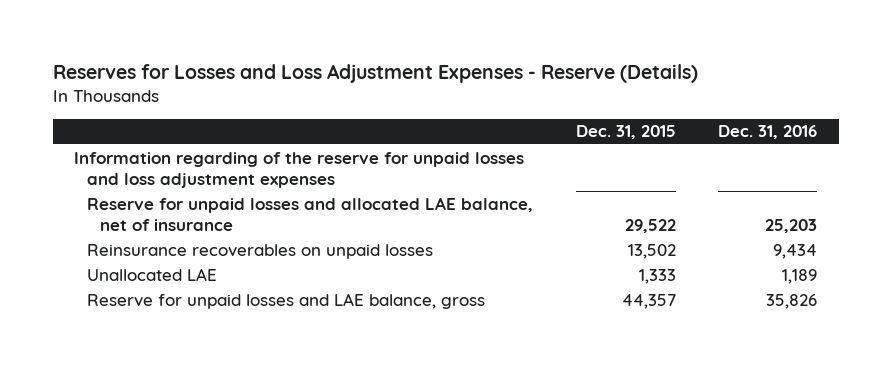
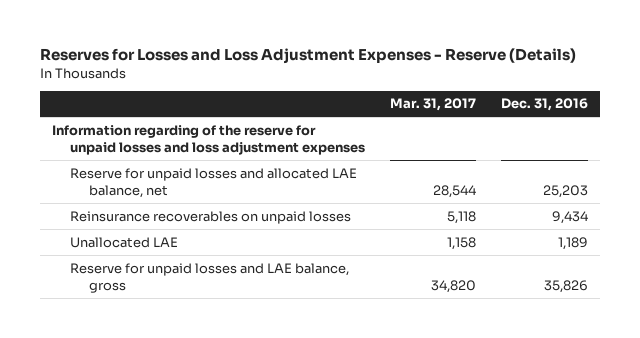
- | Dec. 31, 2015 | Dec. 31, 2016
+ | Mar. 31, 2017 | Dec. 31, 2016
- Reserve for unpaid losses and allocated LAE balance, net of insurance | 29,522 | 25,203
+ Reserve for unpaid losses and allocated LAE balance, net | 28,544 | 25,203

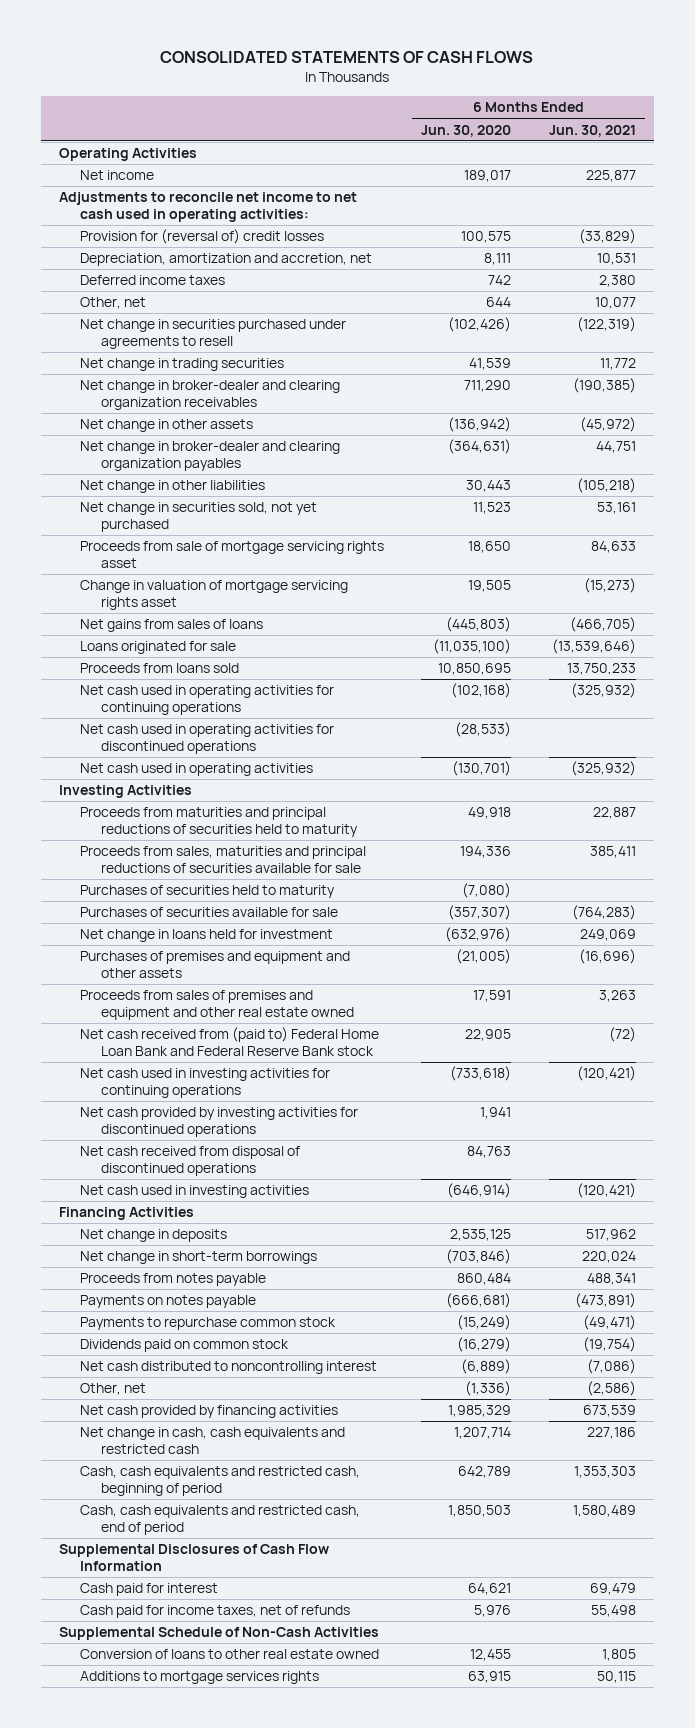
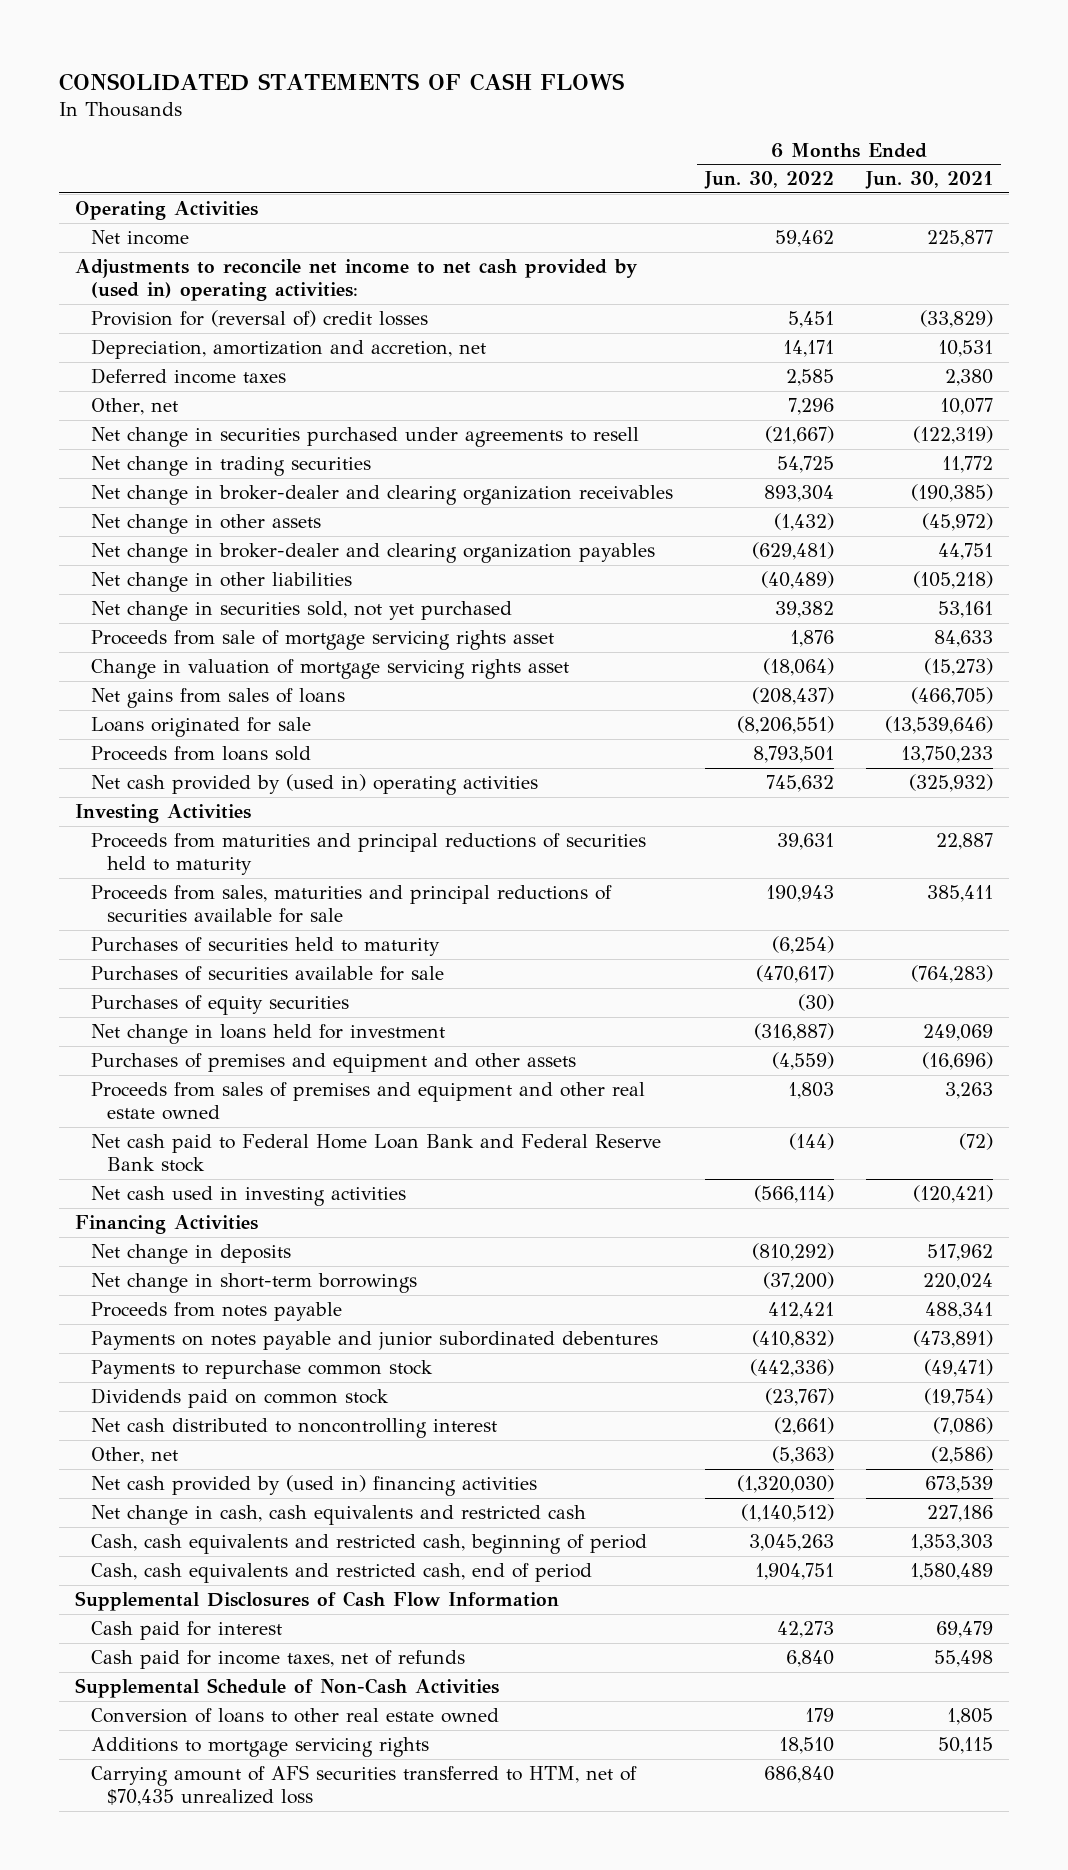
- | 6 Months Ended Jun. 30, 2020 | 6 Months Ended Jun. 30, 2021
+ | 6 Months Ended Jun. 30, 2022 | 6 Months Ended Jun. 30, 2021
- Adjustments to reconcile net income to net cash used in operating activities:
+ Adjustments to reconcile net income to net cash provided by (used in) operating activities:
- Net cash used in operating activities for continuing operations | (102,168) | (325,932)
- Net cash used in operating activities for discontinued operations | (28,533) |
- Net cash used in operating activities | (130,701) | (325,932)
+ Net cash provided by (used in) operating activities | 745,632 | (325,932)
+ Purchases of equity securities | (30) |
- Net cash received from (paid to) Federal Home Loan Bank and Federal Reserve Bank stock | 22,905 | (72)
- Net cash used in investing activities for continuing operations | (733,618) | (120,421)
- Net cash provided by investing activities for discontinued operations | 1,941 |
- Net cash received from disposal of discontinued operations | 84,763 |
+ Net cash paid to Federal Home Loan Bank and Federal Reserve Bank stock | (144) | (72)
- Payments on notes payable | (666,681) | (473,891)
+ Payments on notes payable and junior subordinated debentures | (410,832) | (473,891)
- Net cash provided by financing activities | 1,985,329 | 673,539
+ Net cash provided by (used in) financing activities | (1,320,030) | 673,539
- Additions to mortgage services rights | 63,915 | 50,115
+ Additions to mortgage servicing rights | 18,510 | 50,115
+ Carrying amount of AFS securities transferred to HTM, net of $70,435 unrealized loss | 686,840 |

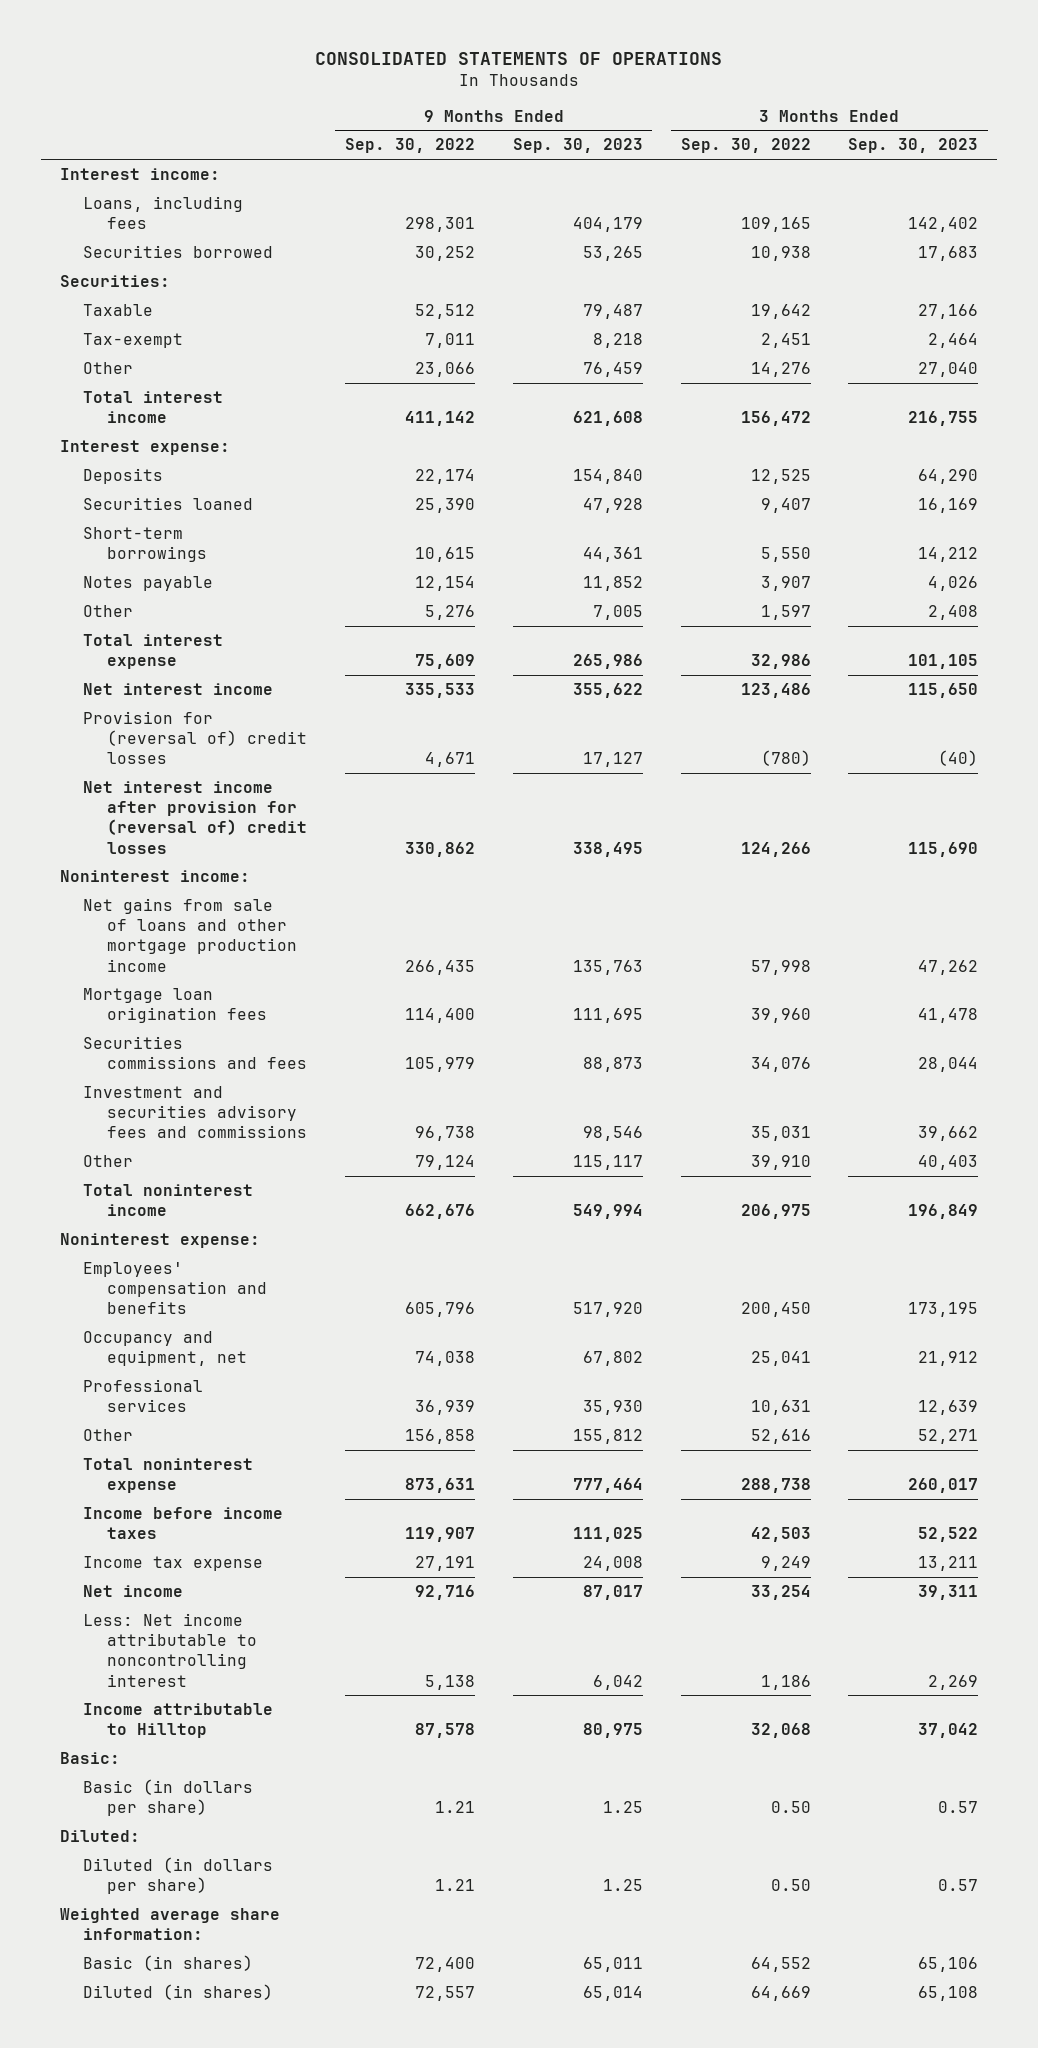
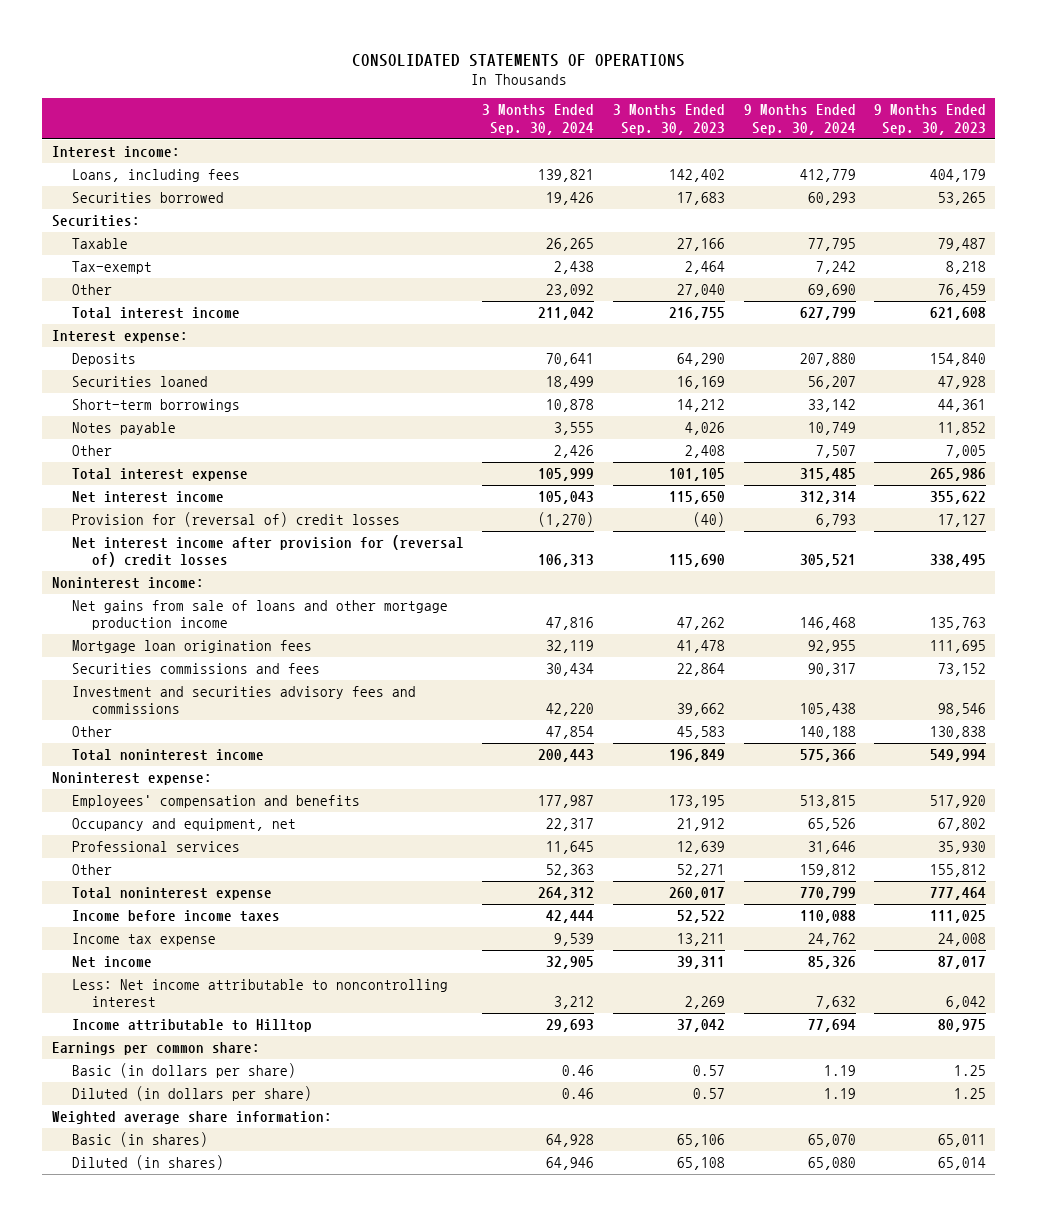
- | 9 Months Ended Sep. 30, 2022 | 9 Months Ended Sep. 30, 2023 | 3 Months Ended Sep. 30, 2022 | 3 Months Ended Sep. 30, 2023
+ | 3 Months Ended Sep. 30, 2024 | 3 Months Ended Sep. 30, 2023 | 9 Months Ended Sep. 30, 2024 | 9 Months Ended Sep. 30, 2023
- Securities commissions and fees | 105,979 | 88,873 | 34,076 | 28,044
+ Securities commissions and fees | 30,434 | 22,864 | 90,317 | 73,152
- Other | 79,124 | 115,117 | 39,910 | 40,403
+ Other | 47,854 | 45,583 | 140,188 | 130,838
- Basic:
+ Earnings per common share:
- Diluted:

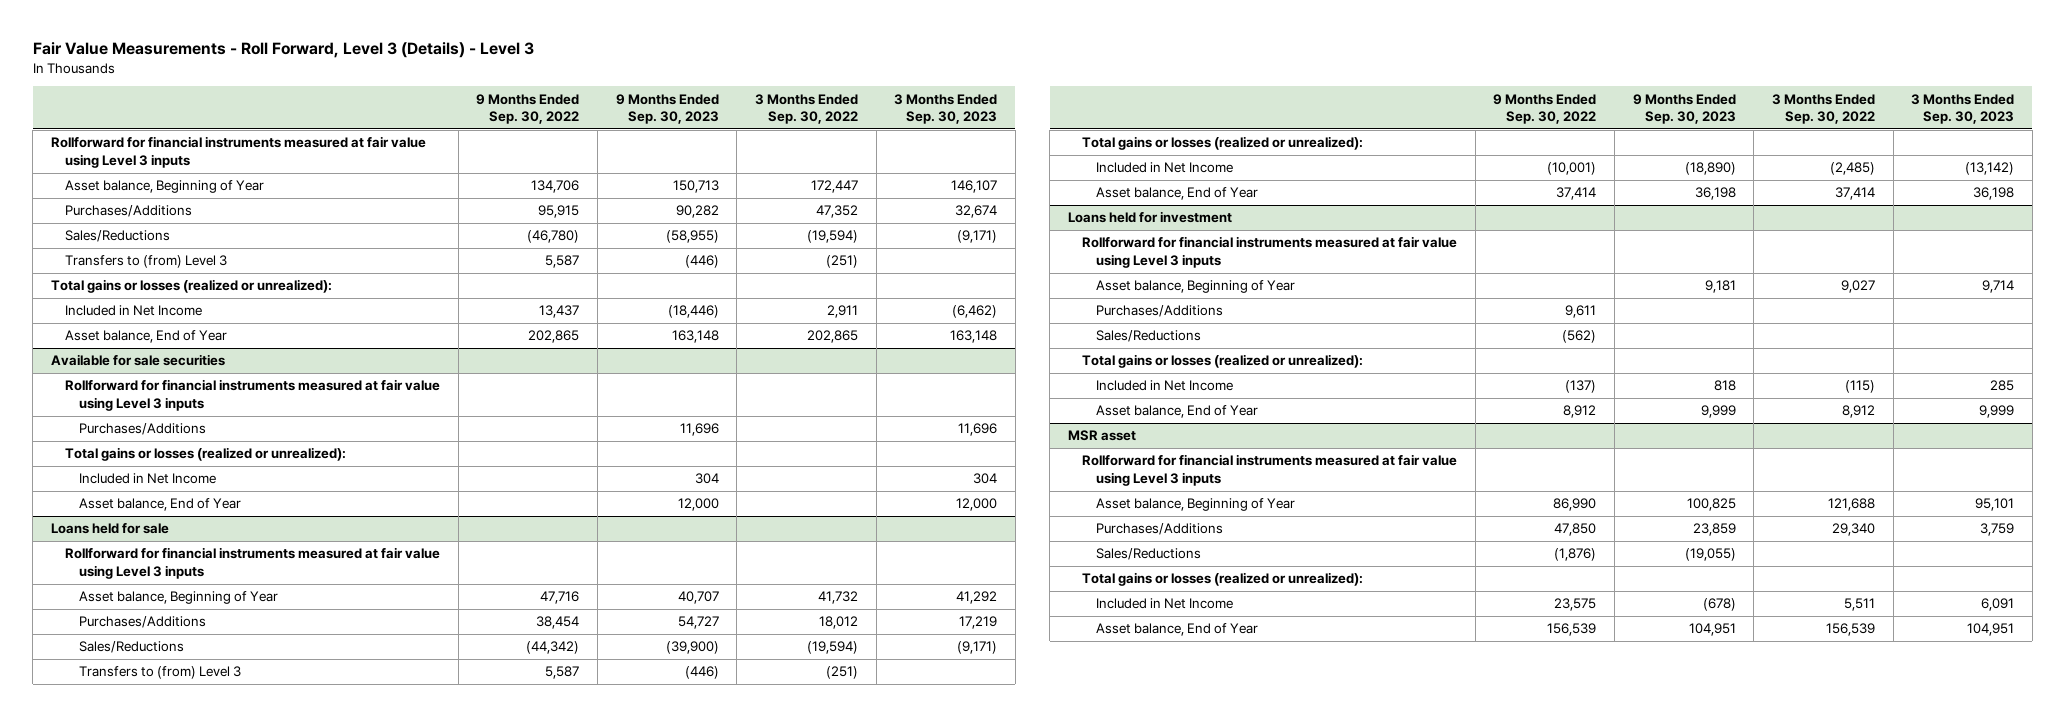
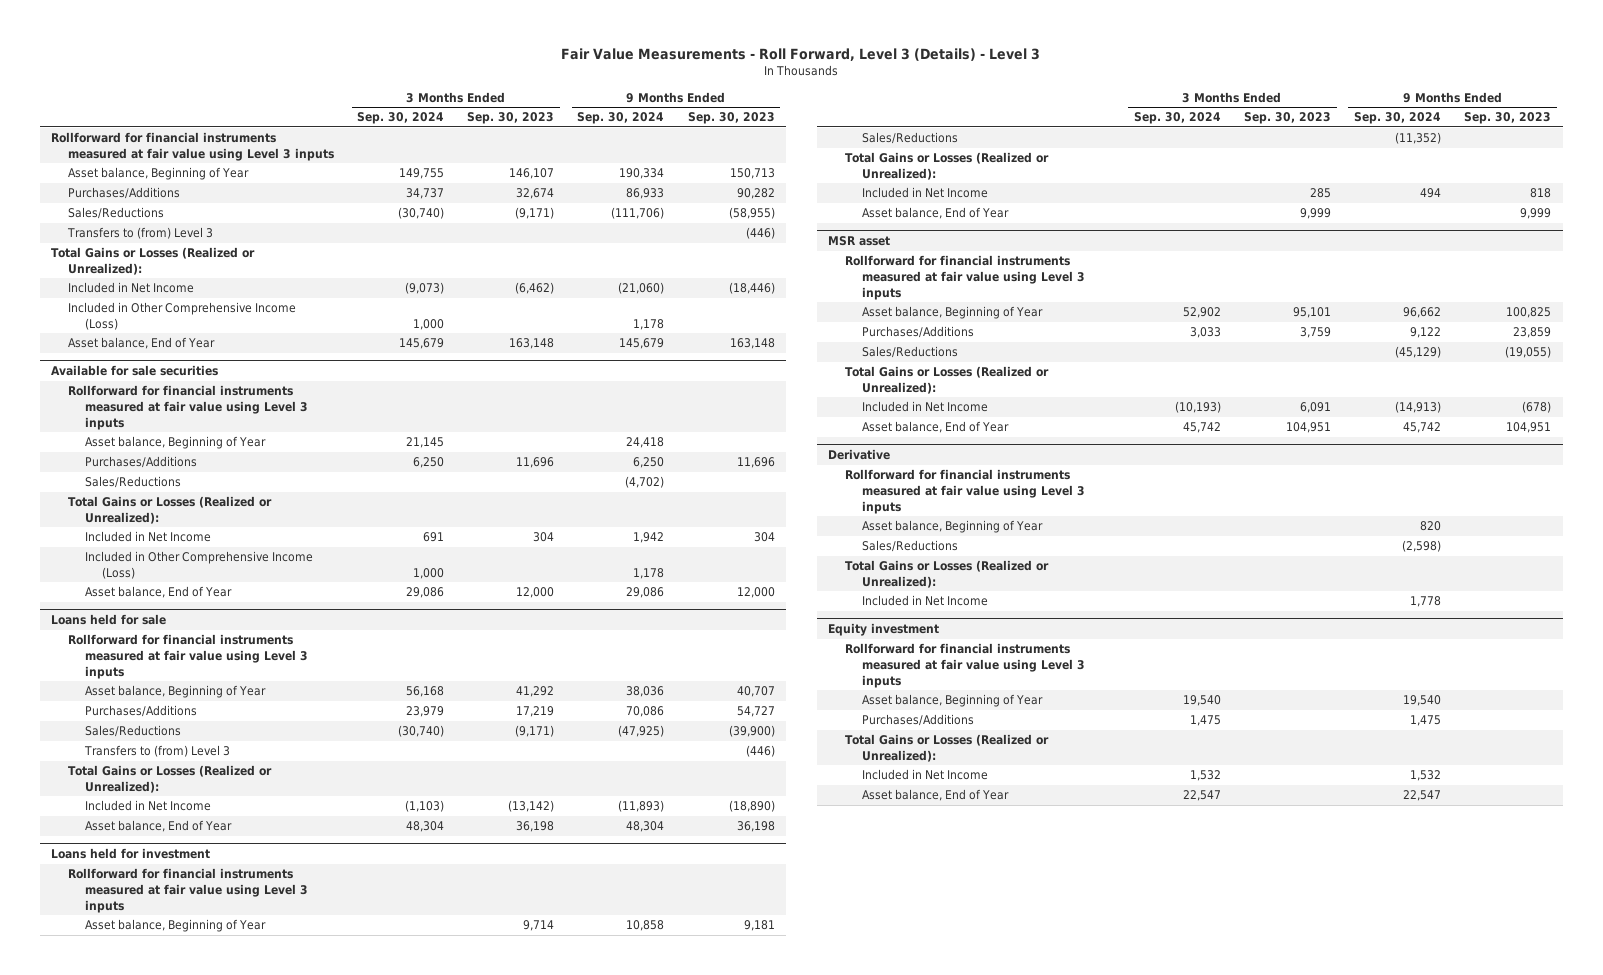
- | 9 Months Ended Sep. 30, 2022 | 9 Months Ended Sep. 30, 2023 | 3 Months Ended Sep. 30, 2022 | 3 Months Ended Sep. 30, 2023
+ | 3 Months Ended Sep. 30, 2024 | 3 Months Ended Sep. 30, 2023 | 9 Months Ended Sep. 30, 2024 | 9 Months Ended Sep. 30, 2023
- Total gains or losses (realized or unrealized):
+ Total Gains or Losses (Realized or Unrealized):
+ Included in Other Comprehensive Income (Loss) | 1,000 | | 1,178 |
@ Available for sale securities
+ Asset balance, Beginning of Year | 21,145 | | 24,418 |
- Total gains or losses (realized or unrealized):
+ Sales/Reductions | | | (4,702) |
+ Total Gains or Losses (Realized or Unrealized):
+ Included in Other Comprehensive Income (Loss) | 1,000 | | 1,178 |
@ Loans held for sale
- Total gains or losses (realized or unrealized):
+ Total Gains or Losses (Realized or Unrealized):
@ Loans held for investment
- Purchases/Additions | 9,611 | | |
- Total gains or losses (realized or unrealized):
+ Total Gains or Losses (Realized or Unrealized):
@ MSR asset
- Total gains or losses (realized or unrealized):
+ Total Gains or Losses (Realized or Unrealized):
+ Derivative
+ Rollforward for financial instruments measured at fair value using Level 3 inputs
+ Asset balance, Beginning of Year | | | 820 |
+ Sales/Reductions | | | (2,598) |
+ Total Gains or Losses (Realized or Unrealized):
+ Included in Net Income | | | 1,778 |
+ Equity investment
+ Rollforward for financial instruments measured at fair value using Level 3 inputs
+ Asset balance, Beginning of Year | 19,540 | | 19,540 |
+ Purchases/Additions | 1,475 | | 1,475 |
+ Total Gains or Losses (Realized or Unrealized):
+ Included in Net Income | 1,532 | | 1,532 |
+ Asset balance, End of Year | 22,547 | | 22,547 |

